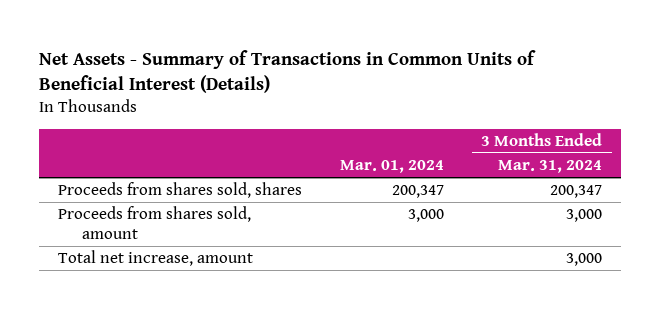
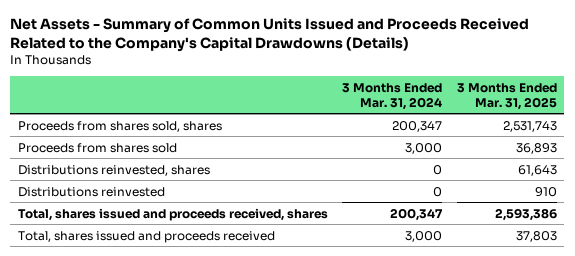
- Net Assets - Summary of Transactions in Common Units of Beneficial Interest (Details)
+ Net Assets - Summary of Common Units Issued and Proceeds Received Related to the Company's Capital Drawdowns (Details)
- | Mar. 01, 2024 | 3 Months Ended Mar. 31, 2024
+ | 3 Months Ended Mar. 31, 2024 | 3 Months Ended Mar. 31, 2025
- Proceeds from shares sold, amount | 3,000 | 3,000
- Total net increase, amount | | 3,000
+ Proceeds from shares sold | 3,000 | 36,893
+ Distributions reinvested, shares | 0 | 61,643
+ Distributions reinvested | 0 | 910
+ Total, shares issued and proceeds received, shares | 200,347 | 2,593,386
+ Total, shares issued and proceeds received | 3,000 | 37,803

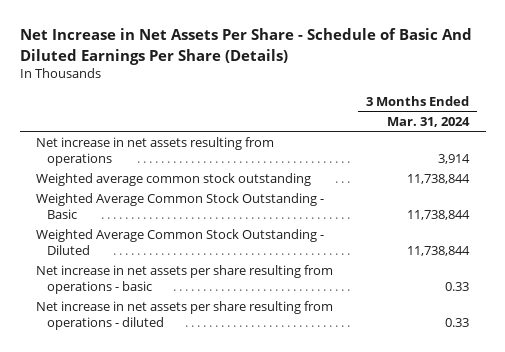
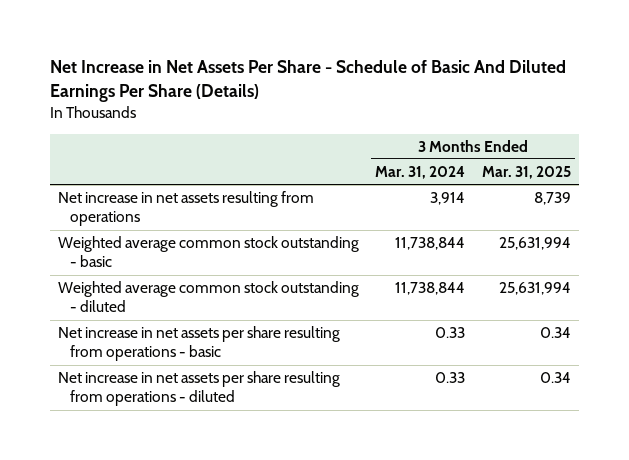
- | 3 Months Ended Mar. 31, 2024
+ | 3 Months Ended Mar. 31, 2024 | 3 Months Ended Mar. 31, 2025
- Weighted average common stock outstanding | 11,738,844
- Weighted Average Common Stock Outstanding - Basic | 11,738,844
- Weighted Average Common Stock Outstanding - Diluted | 11,738,844
+ Weighted average common stock outstanding - basic | 11,738,844 | 25,631,994
+ Weighted average common stock outstanding - diluted | 11,738,844 | 25,631,994

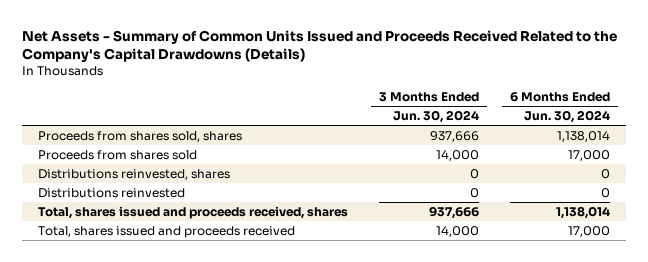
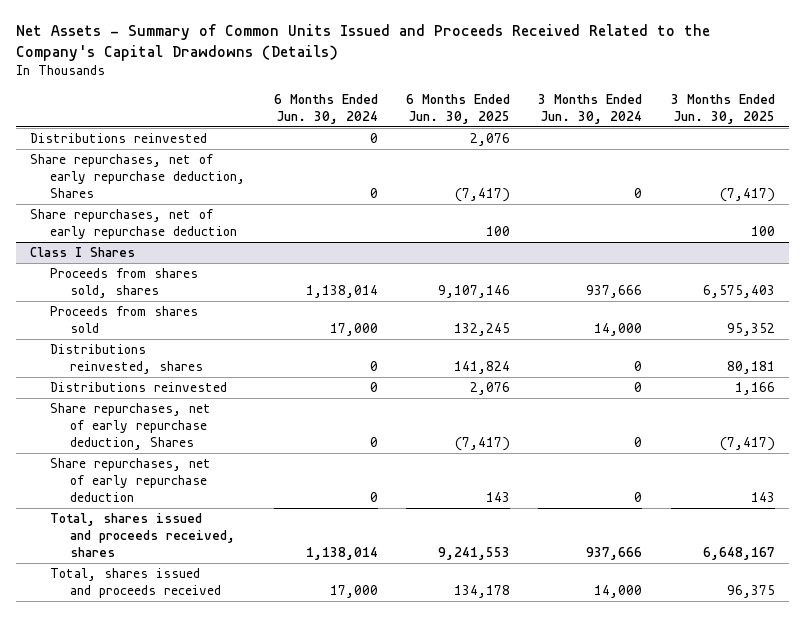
- | 3 Months Ended Jun. 30, 2024 | 6 Months Ended Jun. 30, 2024
+ | 6 Months Ended Jun. 30, 2024 | 6 Months Ended Jun. 30, 2025 | 3 Months Ended Jun. 30, 2024 | 3 Months Ended Jun. 30, 2025
+ Distributions reinvested | 0 | 2,076 | |
+ Share repurchases, net of early repurchase deduction, Shares | 0 | (7,417) | 0 | (7,417)
+ Share repurchases, net of early repurchase deduction | | 100 | | 100
+ Class I Shares
+ Share repurchases, net of early repurchase deduction, Shares | 0 | (7,417) | 0 | (7,417)
+ Share repurchases, net of early repurchase deduction | 0 | 143 | 0 | 143

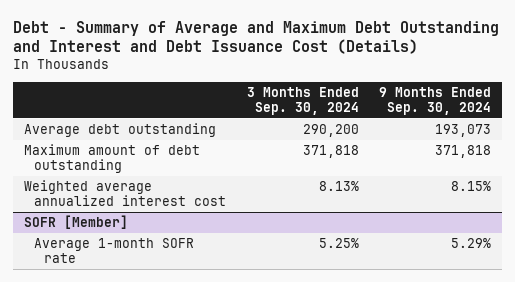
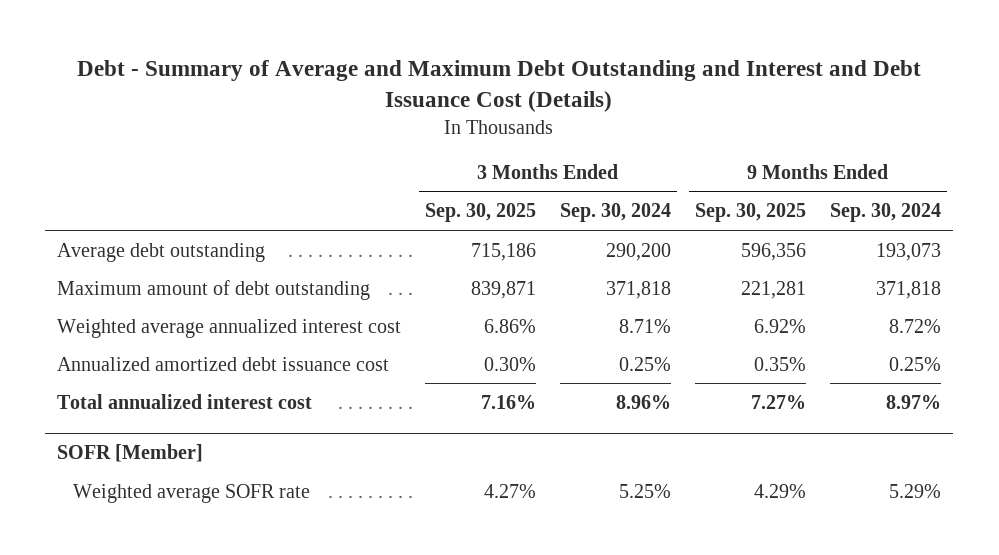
- | 3 Months Ended Sep. 30, 2024 | 9 Months Ended Sep. 30, 2024
+ | 3 Months Ended Sep. 30, 2025 | 3 Months Ended Sep. 30, 2024 | 9 Months Ended Sep. 30, 2025 | 9 Months Ended Sep. 30, 2024
- Weighted average annualized interest cost | 8.13% | 8.15%
+ Weighted average annualized interest cost | 6.86% | 8.71% | 6.92% | 8.72%
+ Annualized amortized debt issuance cost | 0.30% | 0.25% | 0.35% | 0.25%
+ Total annualized interest cost | 7.16% | 8.96% | 7.27% | 8.97%
@ SOFR [Member]
- Average 1-month SOFR rate | 5.25% | 5.29%
+ Weighted average SOFR rate | 4.27% | 5.25% | 4.29% | 5.29%

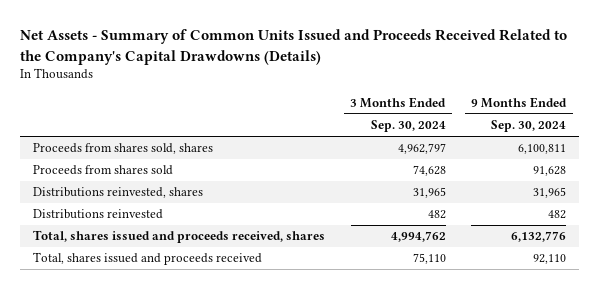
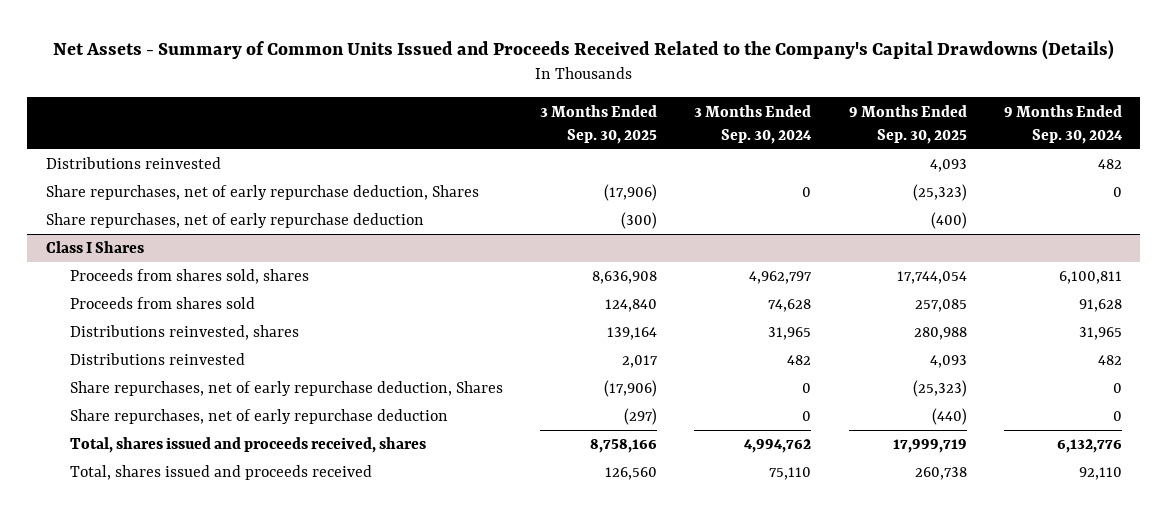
- | 3 Months Ended Sep. 30, 2024 | 9 Months Ended Sep. 30, 2024
+ | 3 Months Ended Sep. 30, 2025 | 3 Months Ended Sep. 30, 2024 | 9 Months Ended Sep. 30, 2025 | 9 Months Ended Sep. 30, 2024
+ Distributions reinvested | | | 4,093 | 482
+ Share repurchases, net of early repurchase deduction, Shares | (17,906) | 0 | (25,323) | 0
+ Share repurchases, net of early repurchase deduction | (300) | | (400) |
+ Class I Shares
+ Share repurchases, net of early repurchase deduction, Shares | (17,906) | 0 | (25,323) | 0
+ Share repurchases, net of early repurchase deduction | (297) | 0 | (440) | 0

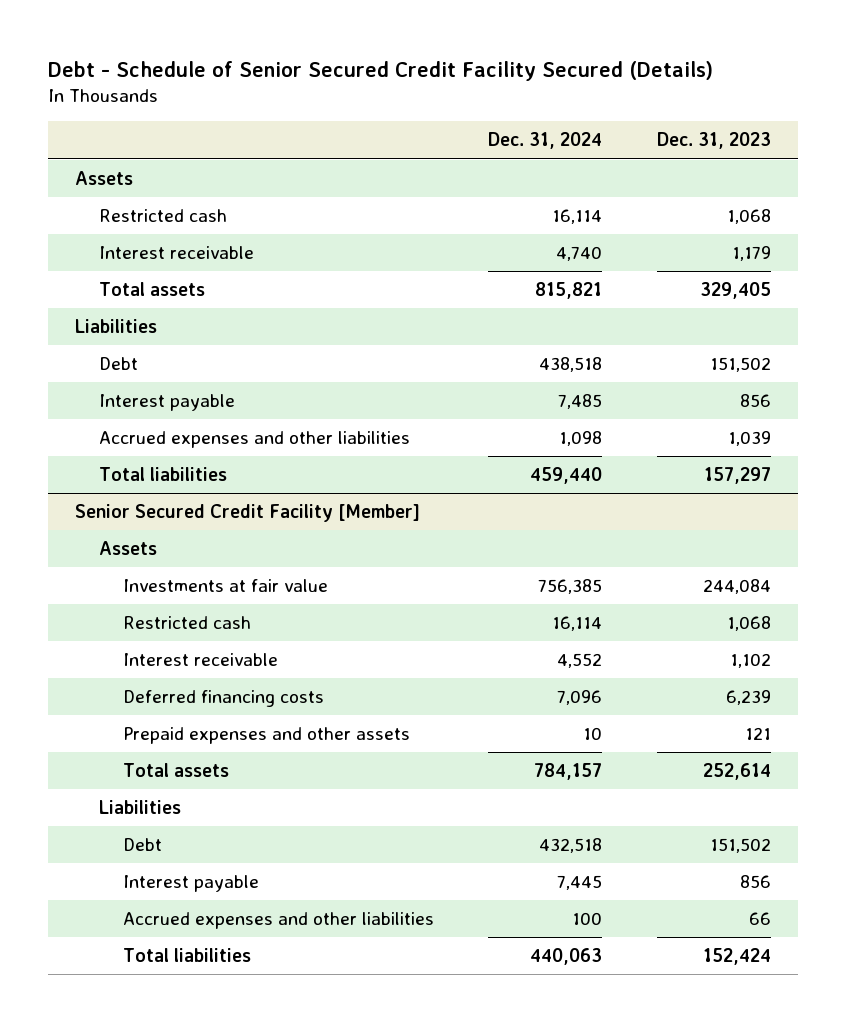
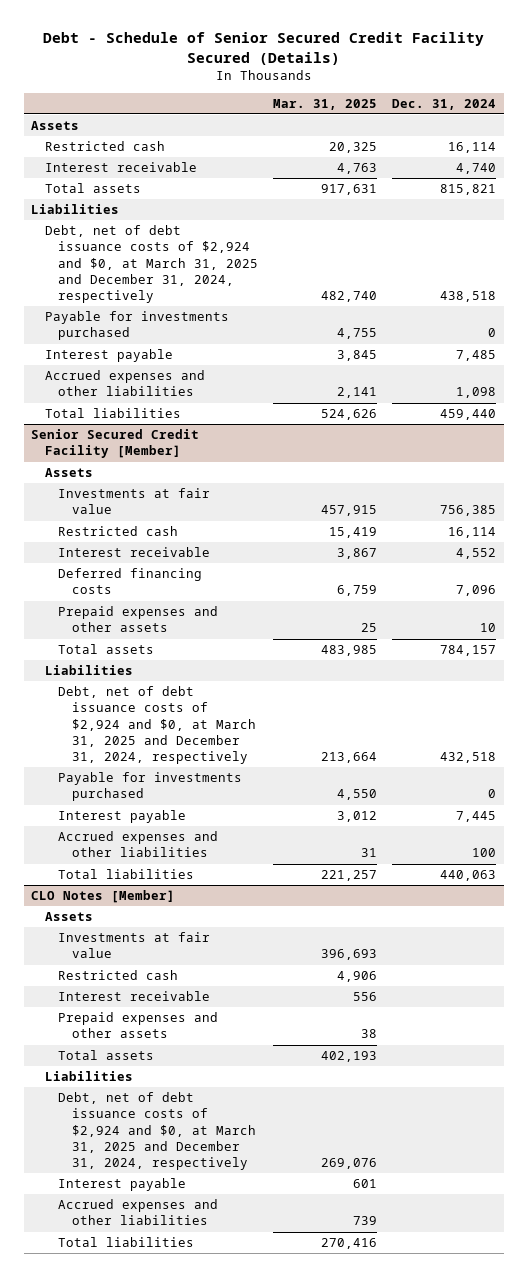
- | Dec. 31, 2024 | Dec. 31, 2023
+ | Mar. 31, 2025 | Dec. 31, 2024
- Debt | 438,518 | 151,502
+ Debt, net of debt issuance costs of $2,924 and $0, at March 31, 2025 and December 31, 2024, respectively | 482,740 | 438,518
+ Payable for investments purchased | 4,755 | 0
@ Senior Secured Credit Facility [Member]
- Debt | 432,518 | 151,502
+ Debt, net of debt issuance costs of $2,924 and $0, at March 31, 2025 and December 31, 2024, respectively | 213,664 | 432,518
+ Payable for investments purchased | 4,550 | 0
+ CLO Notes [Member]
+ Assets
+ Investments at fair value | 396,693 |
+ Restricted cash | 4,906 |
+ Interest receivable | 556 |
+ Prepaid expenses and other assets | 38 |
+ Total assets | 402,193 |
+ Liabilities
+ Debt, net of debt issuance costs of $2,924 and $0, at March 31, 2025 and December 31, 2024, respectively | 269,076 |
+ Interest payable | 601 |
+ Accrued expenses and other liabilities | 739 |
+ Total liabilities | 270,416 |

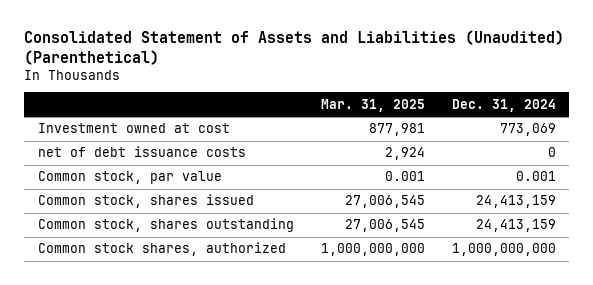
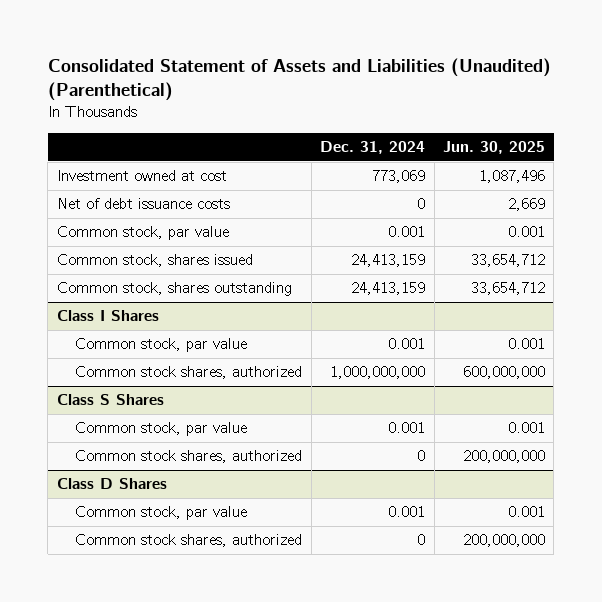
- | Mar. 31, 2025 | Dec. 31, 2024
+ | Dec. 31, 2024 | Jun. 30, 2025
- net of debt issuance costs | 2,924 | 0
+ Net of debt issuance costs | 0 | 2,669
+ Class I Shares
+ Common stock, par value | 0.001 | 0.001
+ Class S Shares
+ Common stock, par value | 0.001 | 0.001
+ Common stock shares, authorized | 0 | 200,000,000
+ Class D Shares
+ Common stock, par value | 0.001 | 0.001
+ Common stock shares, authorized | 0 | 200,000,000

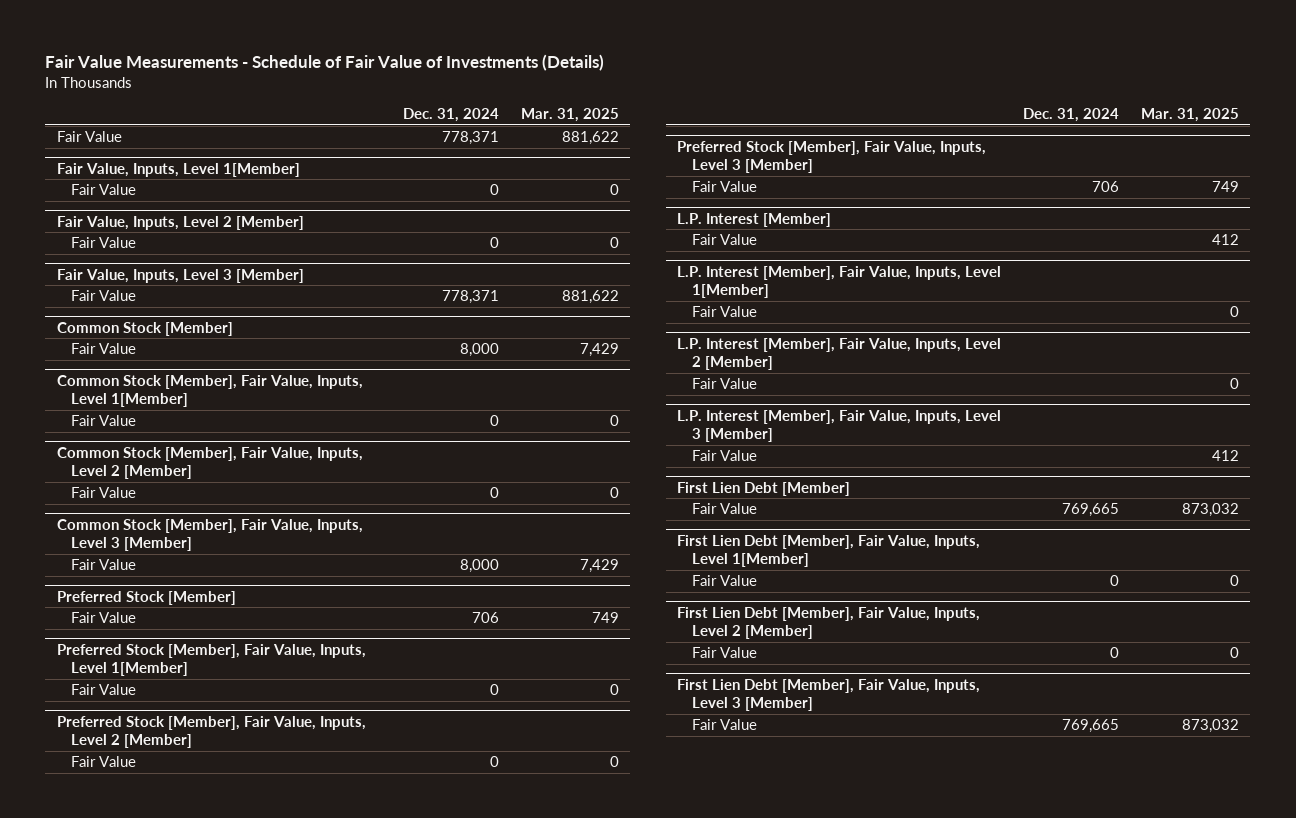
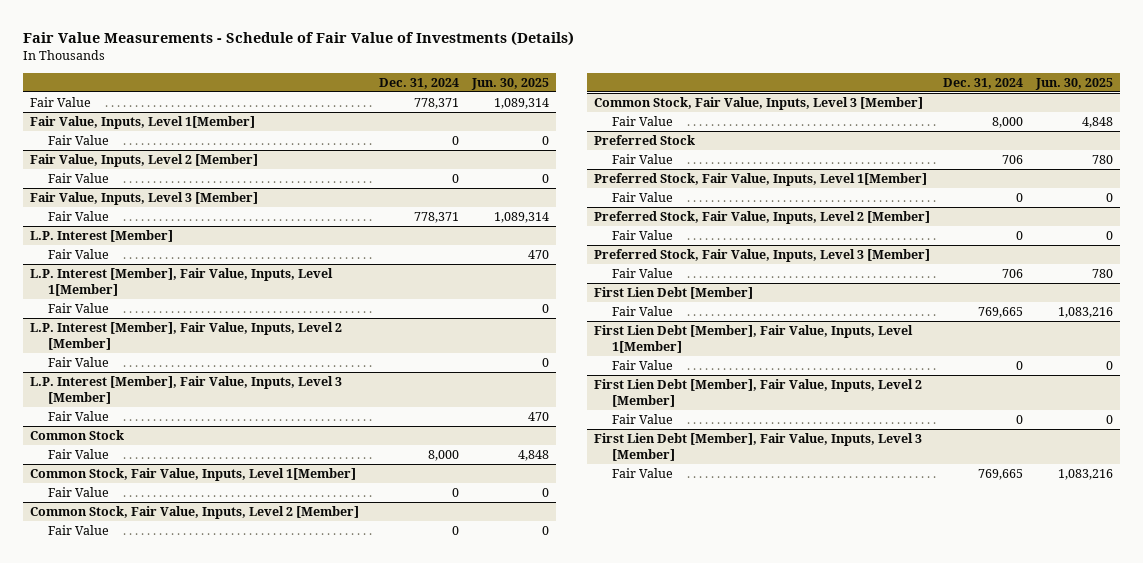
- | Dec. 31, 2024 | Mar. 31, 2025
+ | Dec. 31, 2024 | Jun. 30, 2025
- Common Stock [Member]
- Fair Value | 8,000 | 7,429
- Common Stock [Member], Fair Value, Inputs, Level 1[Member]
- Fair Value | 0 | 0
- Common Stock [Member], Fair Value, Inputs, Level 2 [Member]
- Fair Value | 0 | 0
- Common Stock [Member], Fair Value, Inputs, Level 3 [Member]
- Fair Value | 8,000 | 7,429
- Preferred Stock [Member]
- Fair Value | 706 | 749
- Preferred Stock [Member], Fair Value, Inputs, Level 1[Member]
- Fair Value | 0 | 0
- Preferred Stock [Member], Fair Value, Inputs, Level 2 [Member]
- Fair Value | 0 | 0
- Preferred Stock [Member], Fair Value, Inputs, Level 3 [Member]
- Fair Value | 706 | 749
+ Common Stock
+ Fair Value | 8,000 | 4,848
+ Common Stock, Fair Value, Inputs, Level 1[Member]
+ Fair Value | 0 | 0
+ Common Stock, Fair Value, Inputs, Level 2 [Member]
+ Fair Value | 0 | 0
+ Common Stock, Fair Value, Inputs, Level 3 [Member]
+ Fair Value | 8,000 | 4,848
+ Preferred Stock
+ Fair Value | 706 | 780
+ Preferred Stock, Fair Value, Inputs, Level 1[Member]
+ Fair Value | 0 | 0
+ Preferred Stock, Fair Value, Inputs, Level 2 [Member]
+ Fair Value | 0 | 0
+ Preferred Stock, Fair Value, Inputs, Level 3 [Member]
+ Fair Value | 706 | 780

